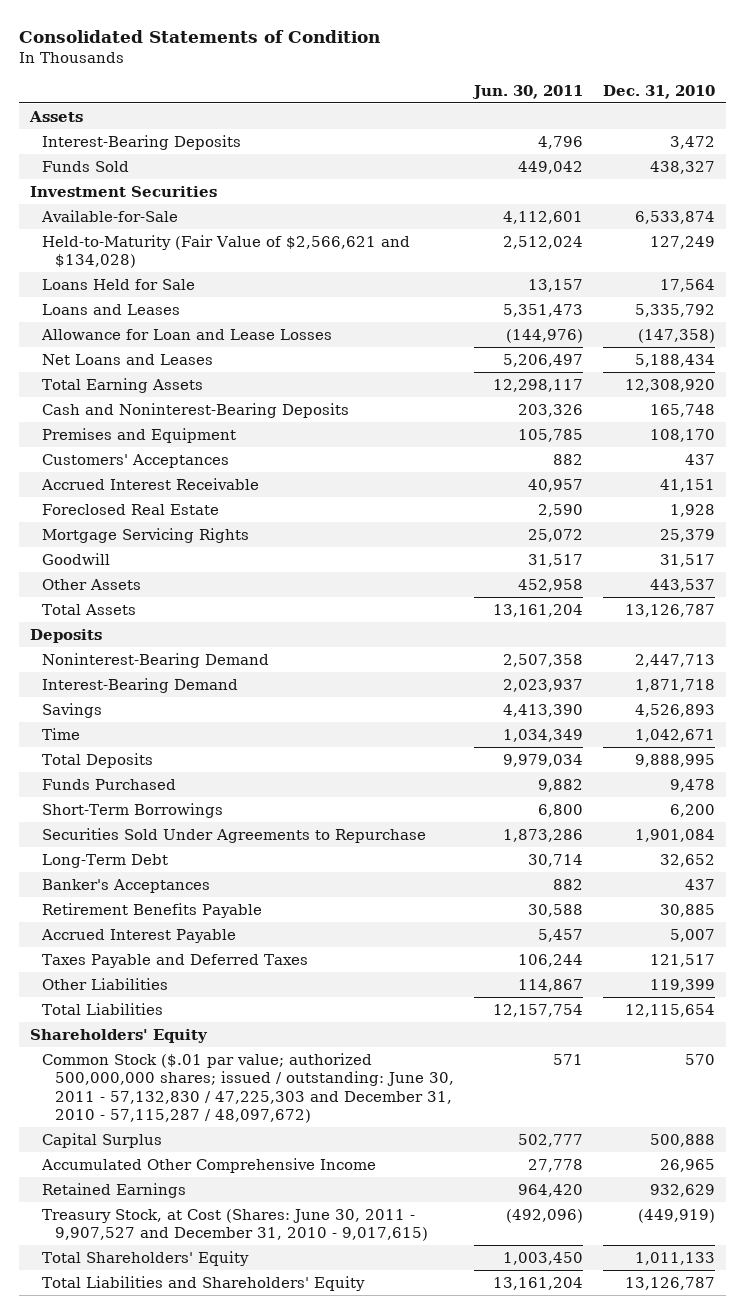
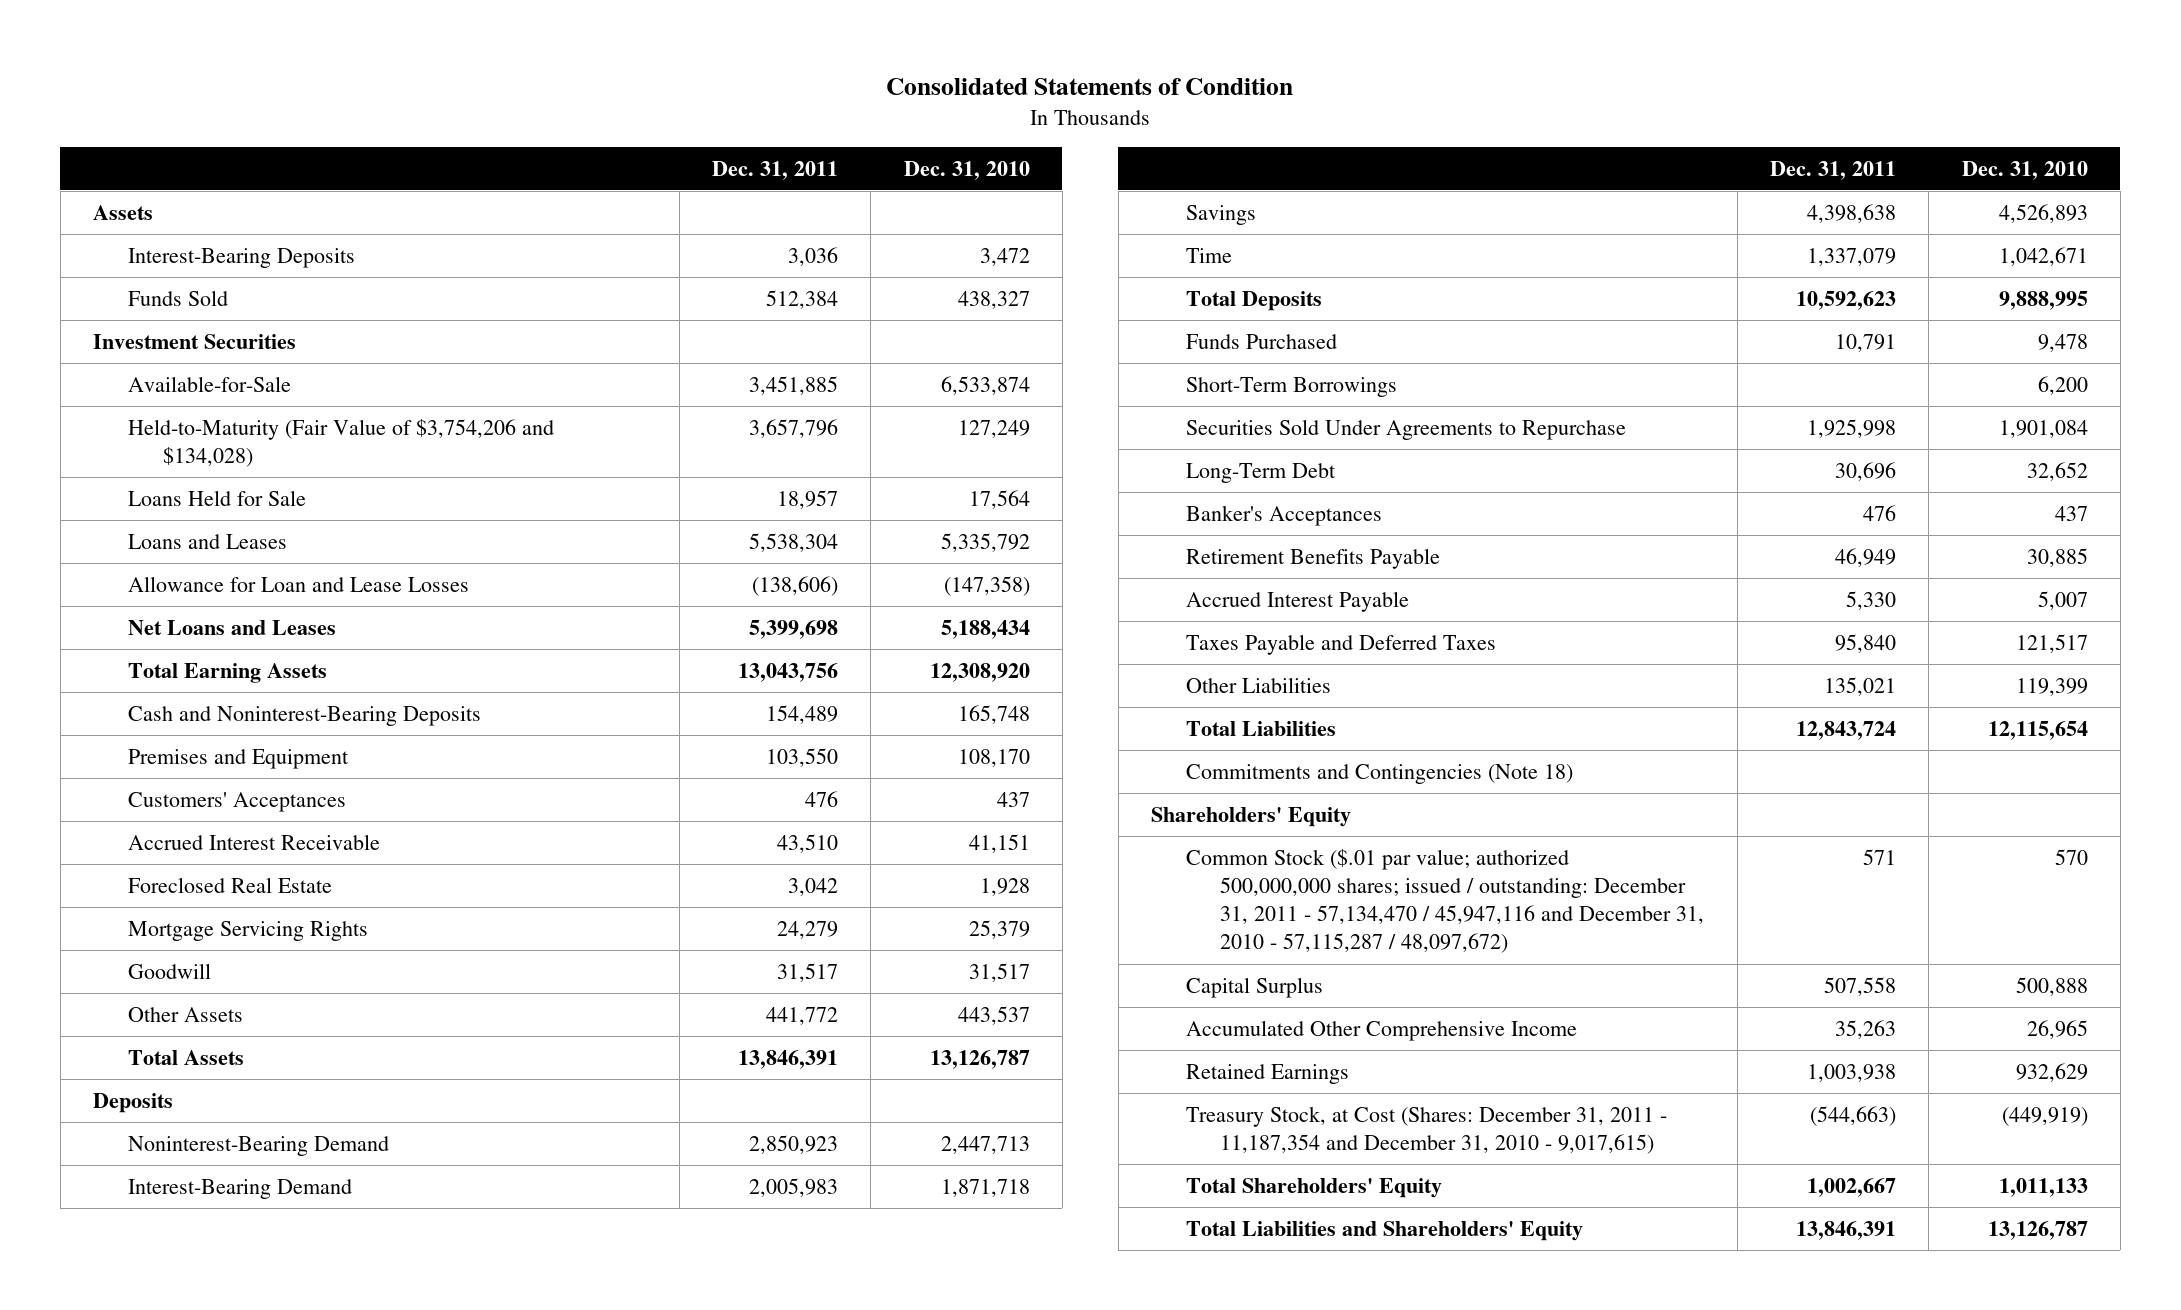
- | Jun. 30, 2011 | Dec. 31, 2010
+ | Dec. 31, 2011 | Dec. 31, 2010
- Held-to-Maturity (Fair Value of $2,566,621 and $134,028) | 2,512,024 | 127,249
+ Held-to-Maturity (Fair Value of $3,754,206 and $134,028) | 3,657,796 | 127,249
+ Commitments and Contingencies (Note 18)
- Common Stock ($.01 par value; authorized 500,000,000 shares; issued / outstanding: June 30, 2011 - 57,132,830 / 47,225,303 and December 31, 2010 - 57,115,287 / 48,097,672) | 571 | 570
+ Common Stock ($.01 par value; authorized 500,000,000 shares; issued / outstanding: December 31, 2011 - 57,134,470 / 45,947,116 and December 31, 2010 - 57,115,287 / 48,097,672) | 571 | 570
- Treasury Stock, at Cost (Shares: June 30, 2011 - 9,907,527 and December 31, 2010 - 9,017,615) | (492,096) | (449,919)
+ Treasury Stock, at Cost (Shares: December 31, 2011 - 11,187,354 and December 31, 2010 - 9,017,615) | (544,663) | (449,919)

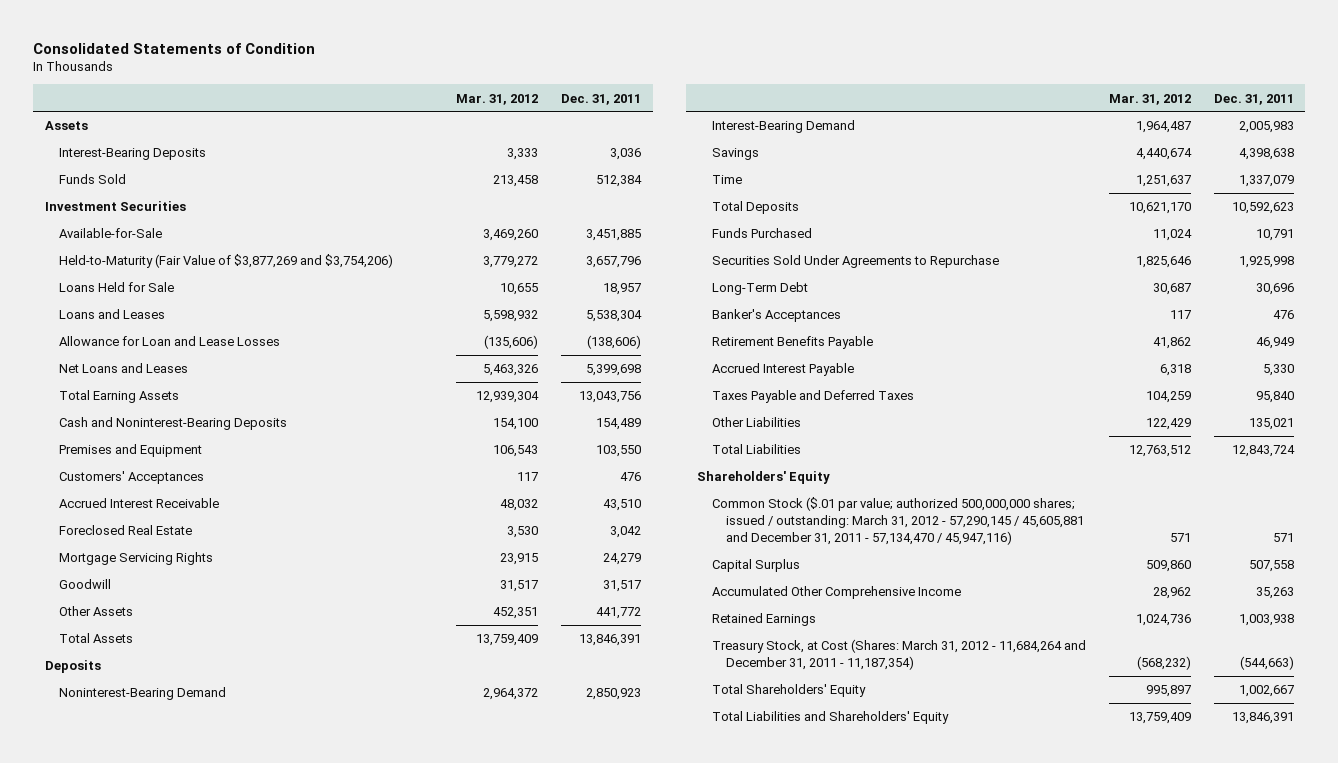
- | Dec. 31, 2011 | Dec. 31, 2010
+ | Mar. 31, 2012 | Dec. 31, 2011
- Held-to-Maturity (Fair Value of $3,754,206 and $134,028) | 3,657,796 | 127,249
+ Held-to-Maturity (Fair Value of $3,877,269 and $3,754,206) | 3,779,272 | 3,657,796
- Short-Term Borrowings | | 6,200
- Commitments and Contingencies (Note 18)
- Common Stock ($.01 par value; authorized 500,000,000 shares; issued / outstanding: December 31, 2011 - 57,134,470 / 45,947,116 and December 31, 2010 - 57,115,287 / 48,097,672) | 571 | 570
+ Common Stock ($.01 par value; authorized 500,000,000 shares; issued / outstanding: March 31, 2012 - 57,290,145 / 45,605,881 and December 31, 2011 - 57,134,470 / 45,947,116) | 571 | 571
- Treasury Stock, at Cost (Shares: December 31, 2011 - 11,187,354 and December 31, 2010 - 9,017,615) | (544,663) | (449,919)
+ Treasury Stock, at Cost (Shares: March 31, 2012 - 11,684,264 and December 31, 2011 - 11,187,354) | (568,232) | (544,663)

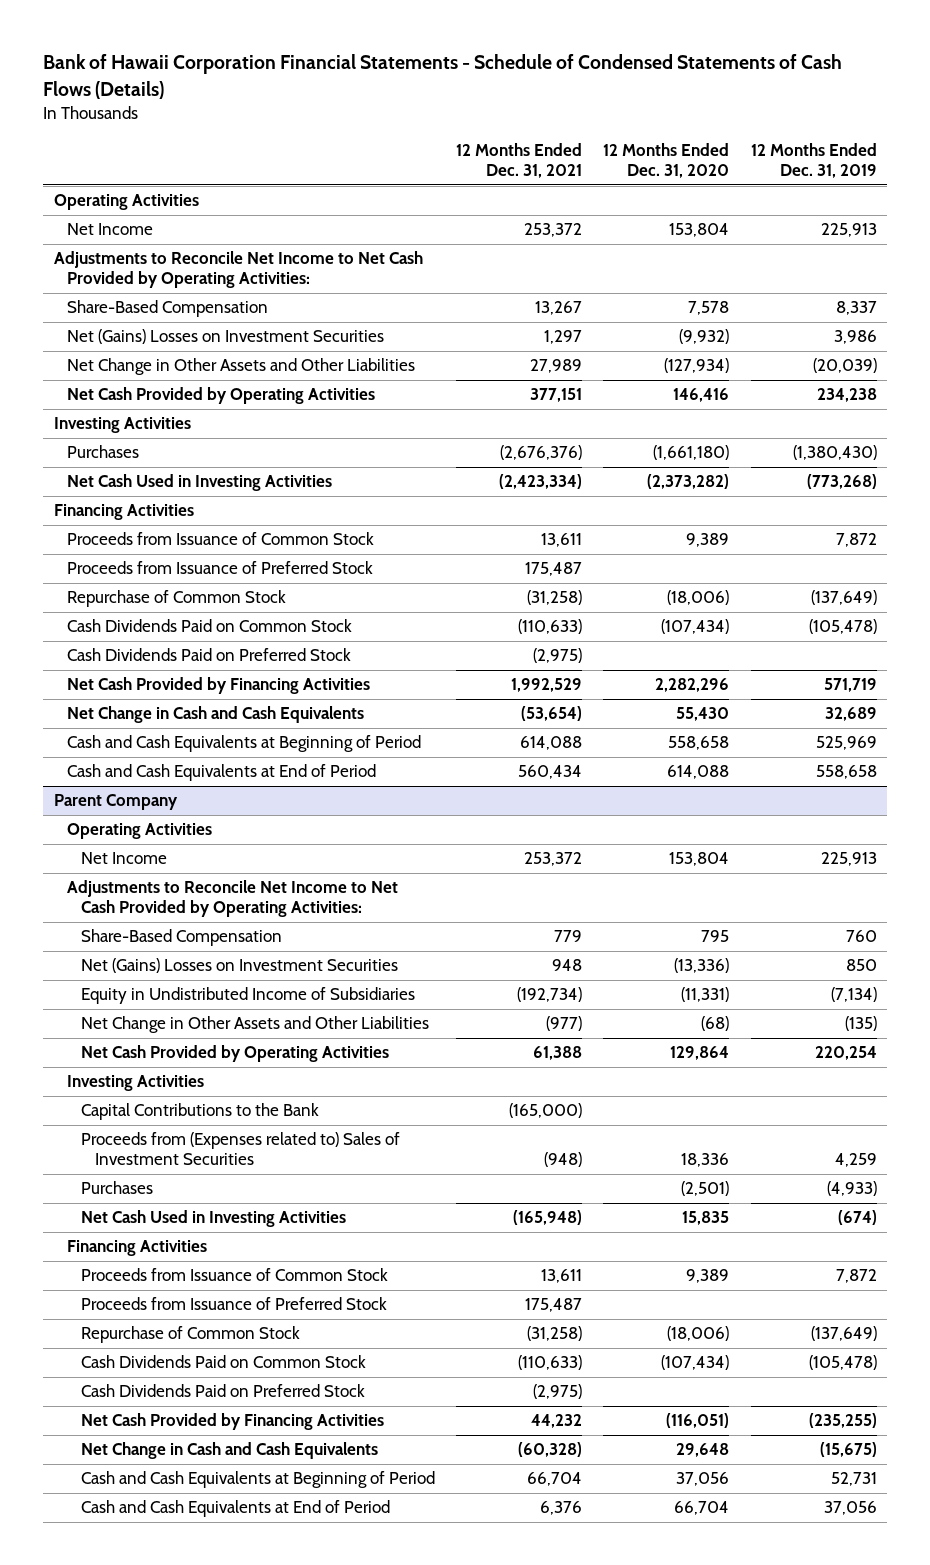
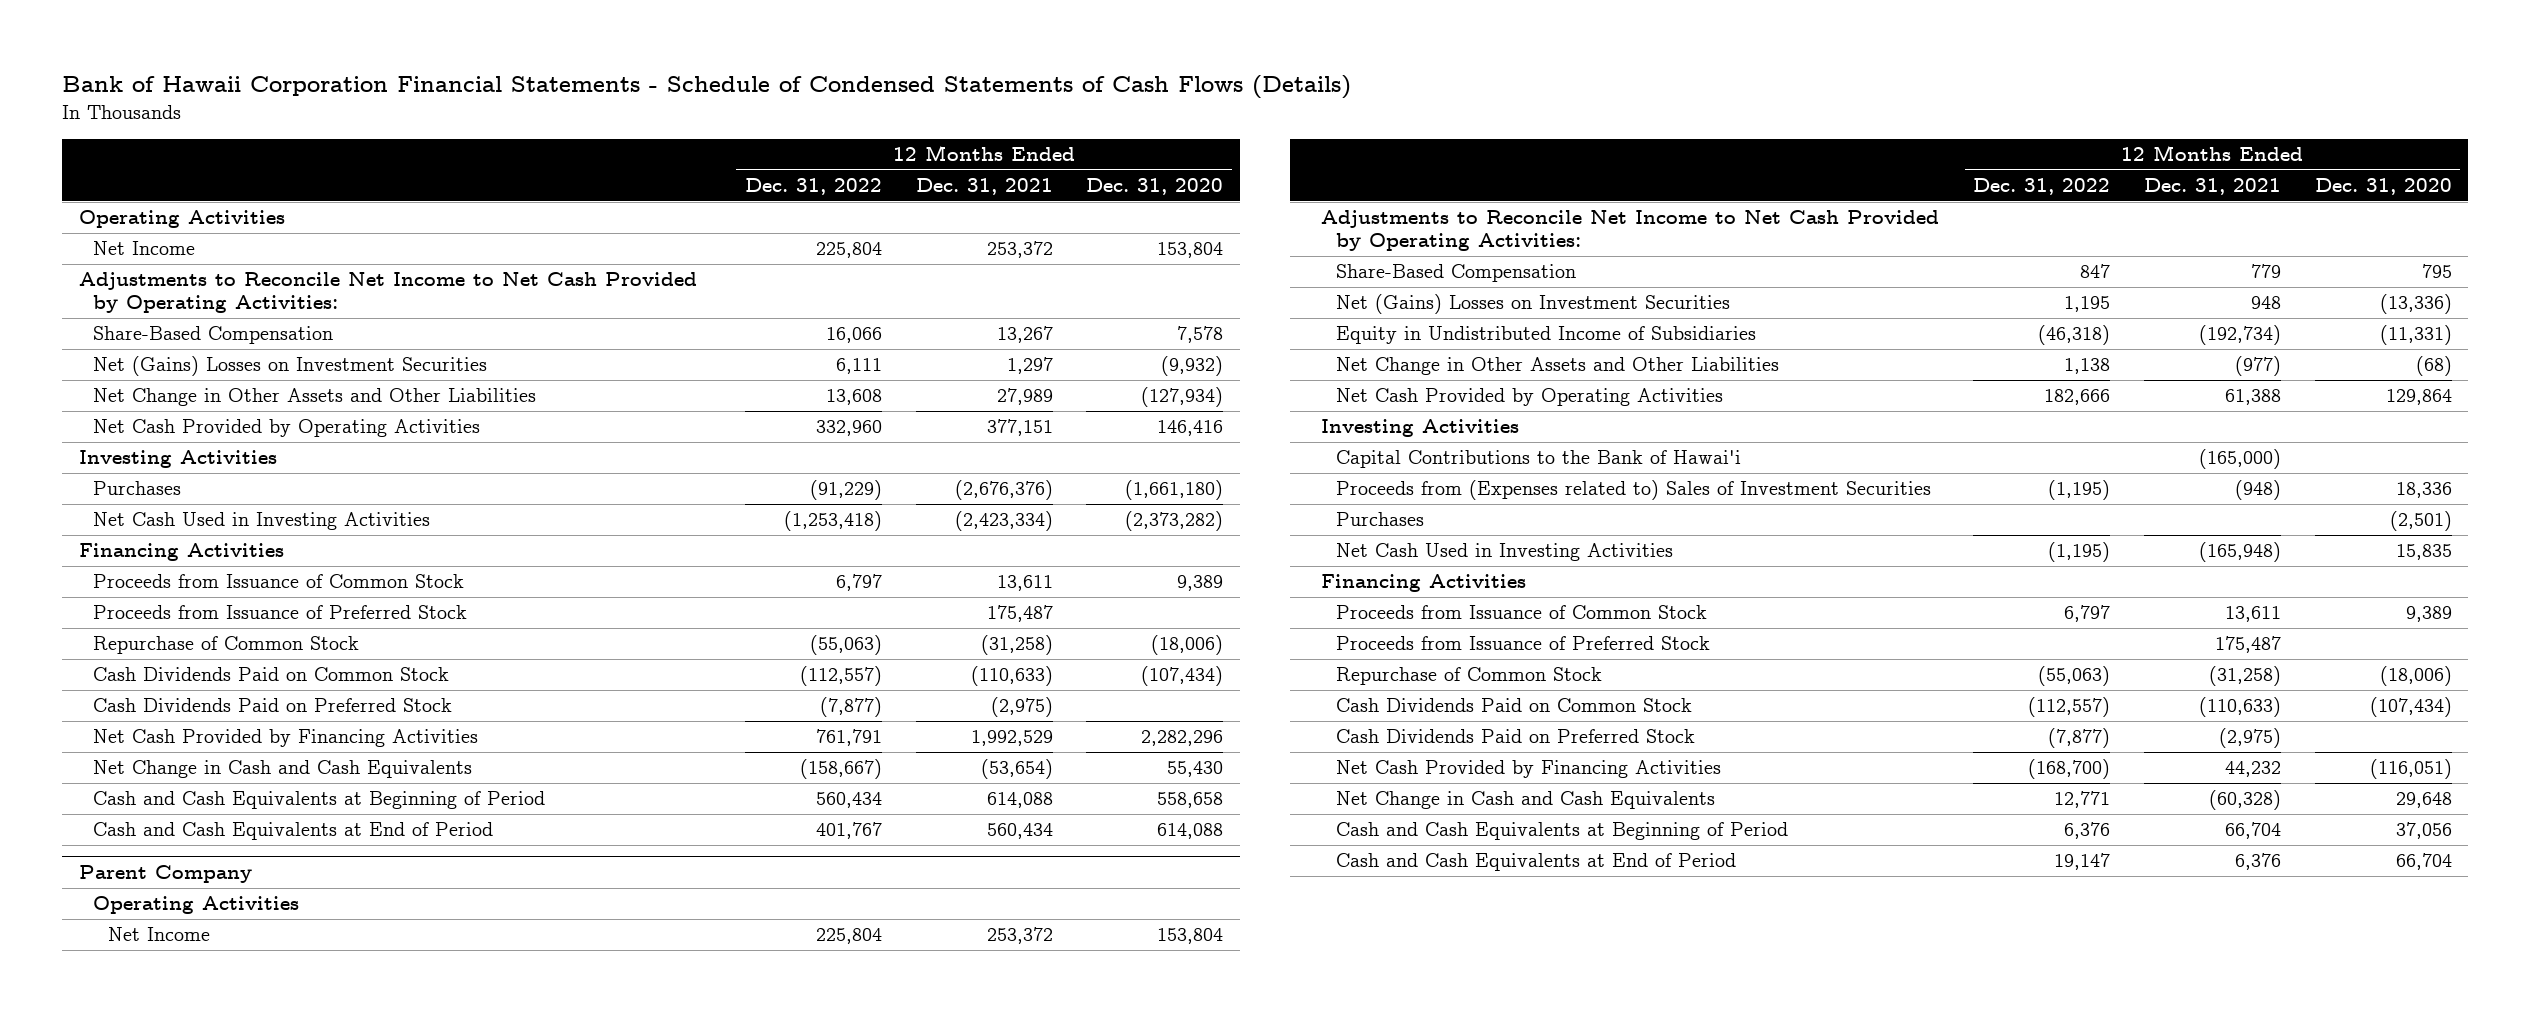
- | 12 Months Ended Dec. 31, 2021 | 12 Months Ended Dec. 31, 2020 | 12 Months Ended Dec. 31, 2019
+ | 12 Months Ended Dec. 31, 2022 | 12 Months Ended Dec. 31, 2021 | 12 Months Ended Dec. 31, 2020
@ Parent Company
- Capital Contributions to the Bank | (165,000) | |
+ Capital Contributions to the Bank of Hawai'i | | (165,000) |

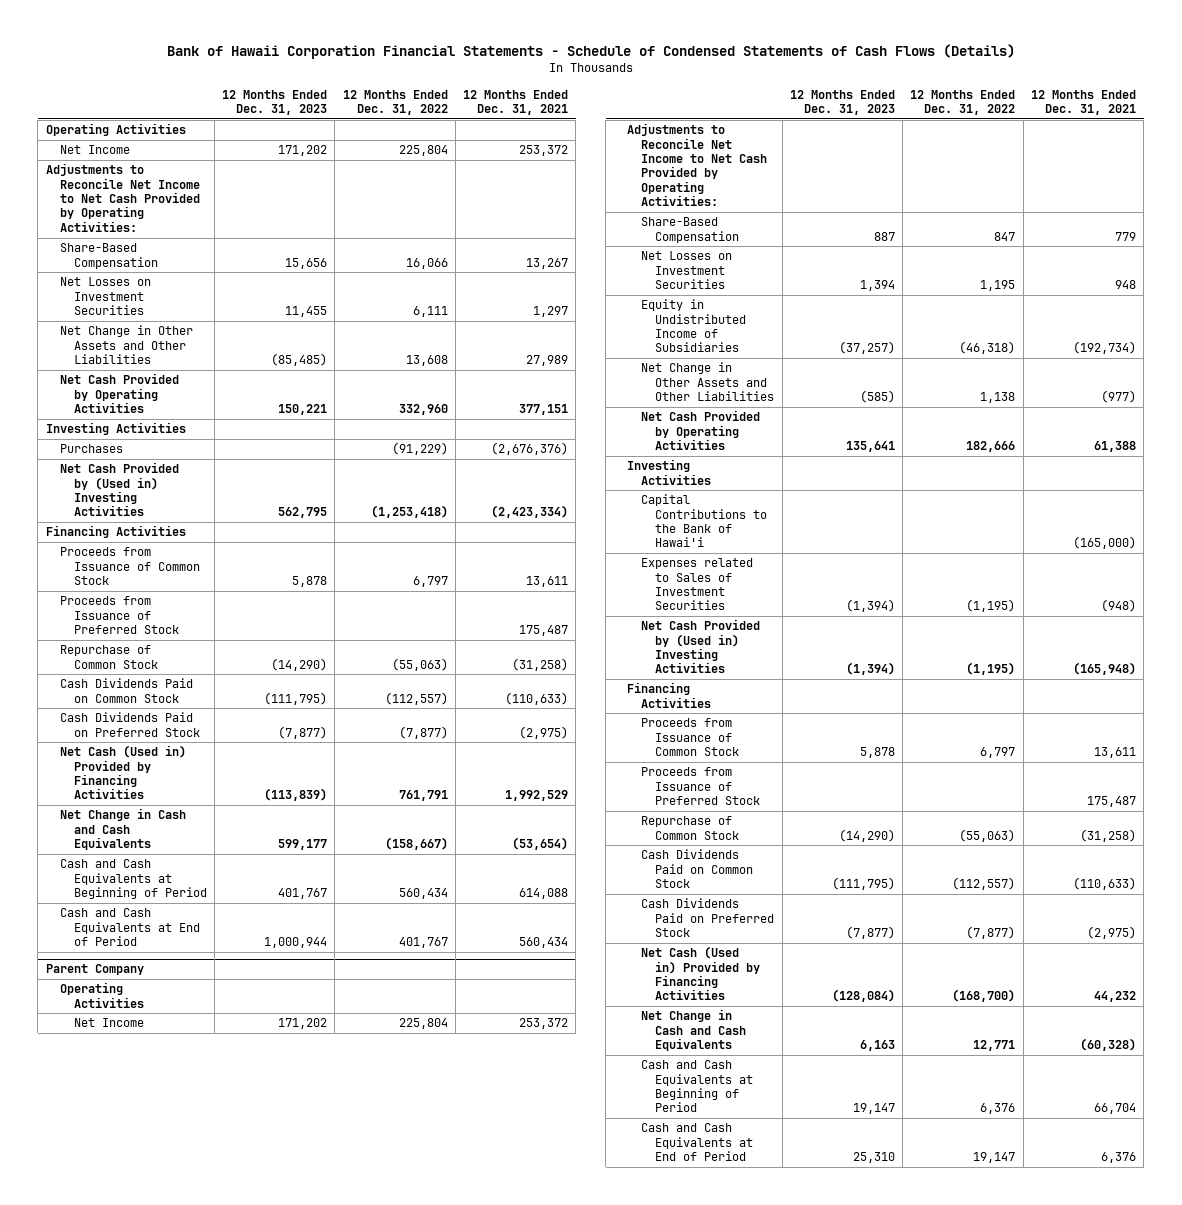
- | 12 Months Ended Dec. 31, 2022 | 12 Months Ended Dec. 31, 2021 | 12 Months Ended Dec. 31, 2020
+ | 12 Months Ended Dec. 31, 2023 | 12 Months Ended Dec. 31, 2022 | 12 Months Ended Dec. 31, 2021
- Net (Gains) Losses on Investment Securities | 6,111 | 1,297 | (9,932)
+ Net Losses on Investment Securities | 11,455 | 6,111 | 1,297
- Net Cash Used in Investing Activities | (1,253,418) | (2,423,334) | (2,373,282)
+ Net Cash Provided by (Used in) Investing Activities | 562,795 | (1,253,418) | (2,423,334)
- Net Cash Provided by Financing Activities | 761,791 | 1,992,529 | 2,282,296
+ Net Cash (Used in) Provided by Financing Activities | (113,839) | 761,791 | 1,992,529
@ Parent Company
- Net (Gains) Losses on Investment Securities | 1,195 | 948 | (13,336)
+ Net Losses on Investment Securities | 1,394 | 1,195 | 948
- Proceeds from (Expenses related to) Sales of Investment Securities | (1,195) | (948) | 18,336
- Purchases | | | (2,501)
- Net Cash Used in Investing Activities | (1,195) | (165,948) | 15,835
+ Expenses related to Sales of Investment Securities | (1,394) | (1,195) | (948)
+ Net Cash Provided by (Used in) Investing Activities | (1,394) | (1,195) | (165,948)
- Net Cash Provided by Financing Activities | (168,700) | 44,232 | (116,051)
+ Net Cash (Used in) Provided by Financing Activities | (128,084) | (168,700) | 44,232

